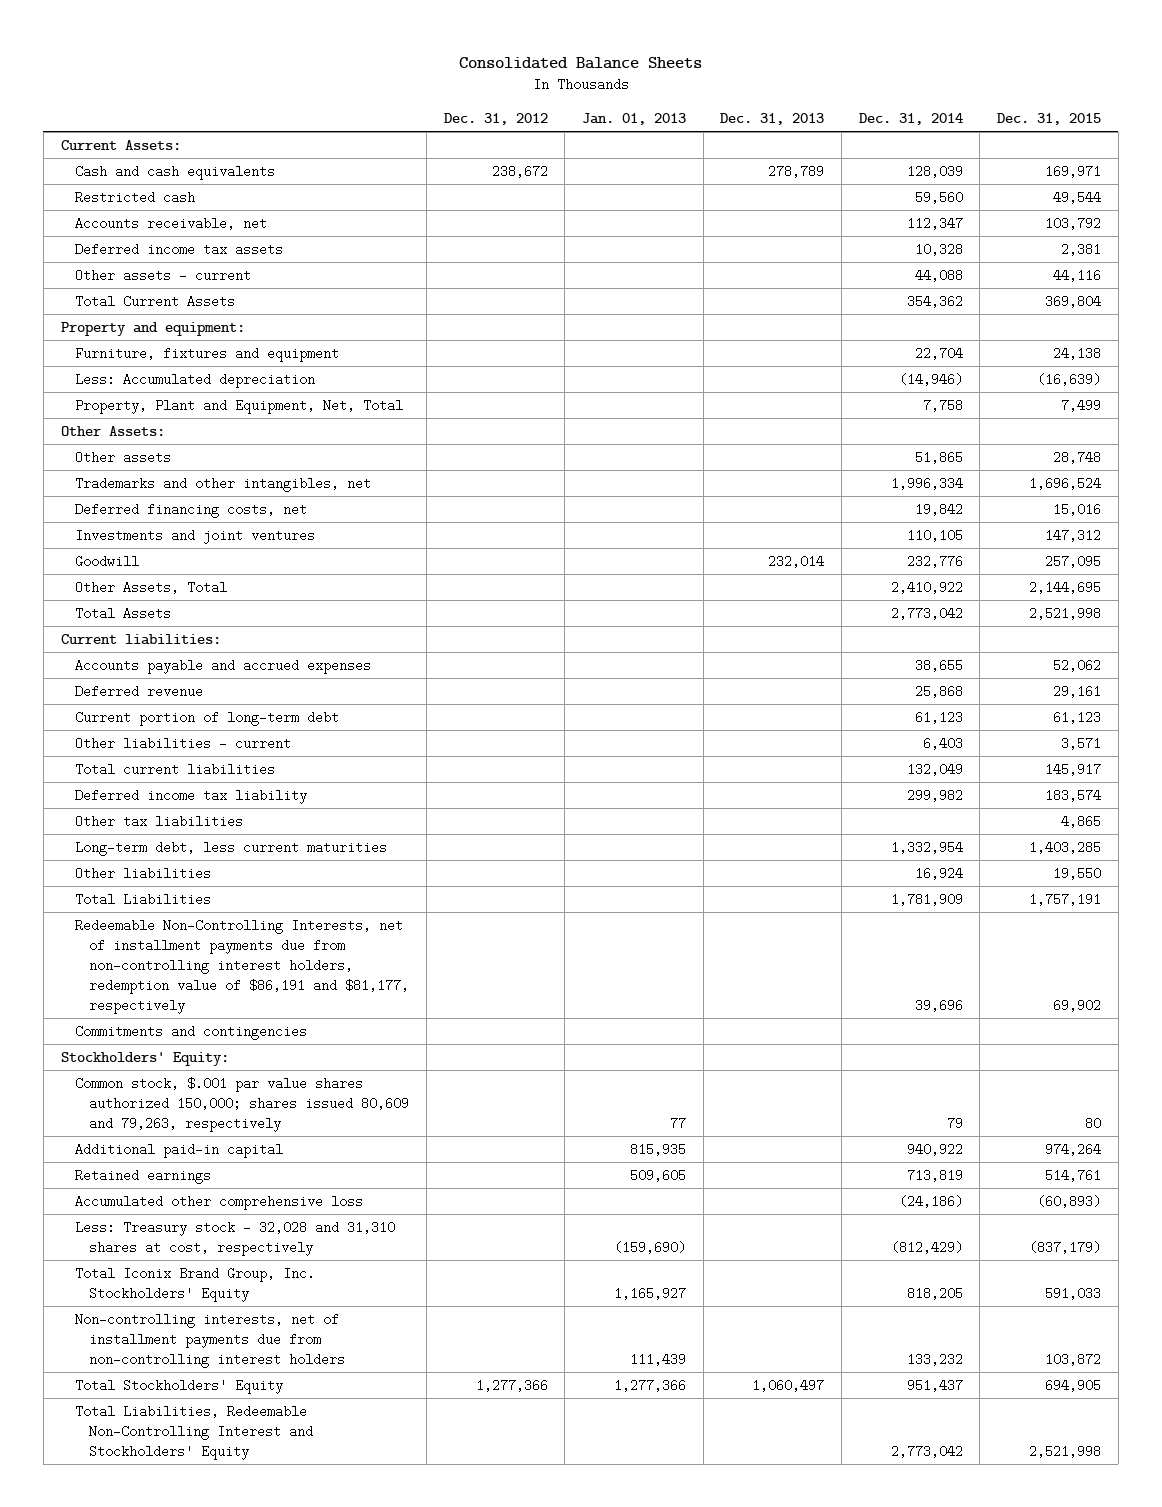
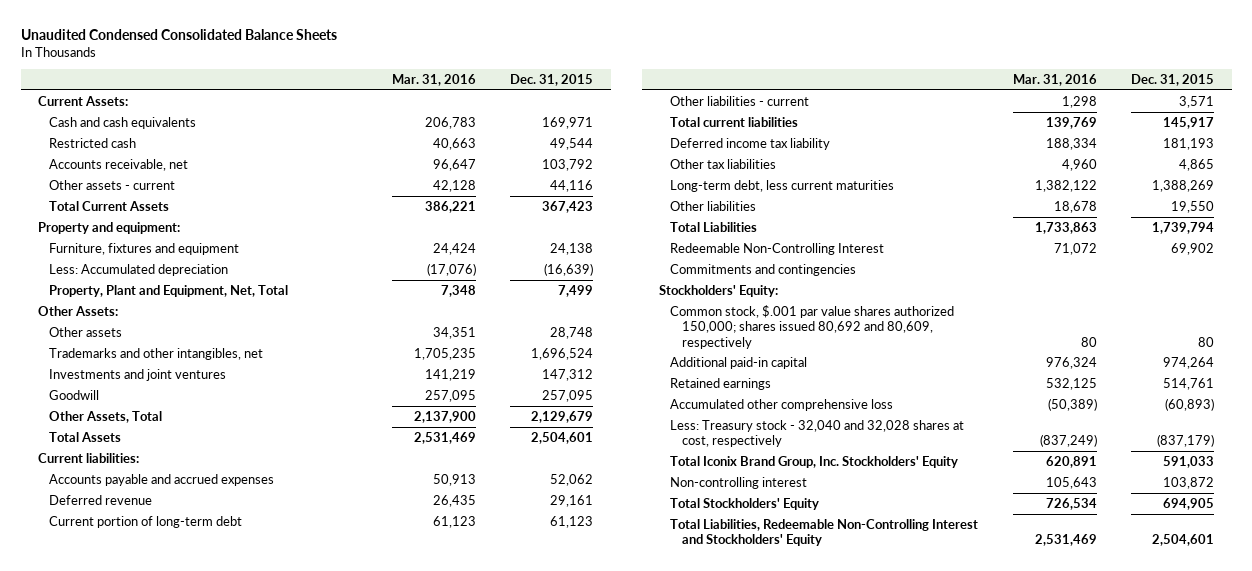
- Consolidated Balance Sheets
+ Unaudited Condensed Consolidated Balance Sheets
- | Dec. 31, 2012 | Jan. 01, 2013 | Dec. 31, 2013 | Dec. 31, 2014 | Dec. 31, 2015
+ | Mar. 31, 2016 | Dec. 31, 2015
- Deferred income tax assets | | | | 10,328 | 2,381
- Total Current Assets | | | | 354,362 | 369,804
+ Total Current Assets | 386,221 | 367,423
- Deferred financing costs, net | | | | 19,842 | 15,016
- Other Assets, Total | | | | 2,410,922 | 2,144,695
- Total Assets | | | | 2,773,042 | 2,521,998
+ Other Assets, Total | 2,137,900 | 2,129,679
+ Total Assets | 2,531,469 | 2,504,601
- Deferred income tax liability | | | | 299,982 | 183,574
+ Deferred income tax liability | 188,334 | 181,193
- Long-term debt, less current maturities | | | | 1,332,954 | 1,403,285
+ Long-term debt, less current maturities | 1,382,122 | 1,388,269
- Total Liabilities | | | | 1,781,909 | 1,757,191
- Redeemable Non-Controlling Interests, net of installment payments due from non-controlling interest holders, redemption value of $86,191 and $81,177, respectively | | | | 39,696 | 69,902
+ Total Liabilities | 1,733,863 | 1,739,794
+ Redeemable Non-Controlling Interest | 71,072 | 69,902
- Common stock, $.001 par value shares authorized 150,000; shares issued 80,609 and 79,263, respectively | | 77 | | 79 | 80
+ Common stock, $.001 par value shares authorized 150,000; shares issued 80,692 and 80,609, respectively | 80 | 80
- Less: Treasury stock - 32,028 and 31,310 shares at cost, respectively | | (159,690) | | (812,429) | (837,179)
+ Less: Treasury stock - 32,040 and 32,028 shares at cost, respectively | (837,249) | (837,179)
- Non-controlling interests, net of installment payments due from non-controlling interest holders | | 111,439 | | 133,232 | 103,872
+ Non-controlling interest | 105,643 | 103,872
- Total Liabilities, Redeemable Non-Controlling Interest and Stockholders' Equity | | | | 2,773,042 | 2,521,998
+ Total Liabilities, Redeemable Non-Controlling Interest and Stockholders' Equity | 2,531,469 | 2,504,601

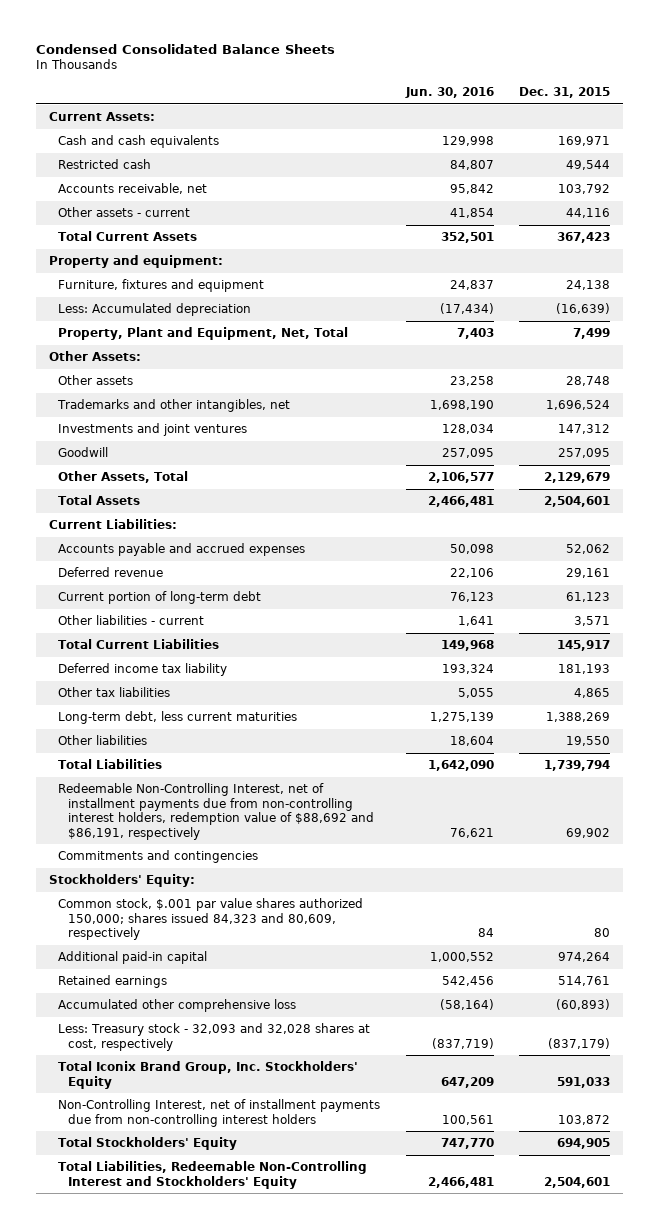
- Unaudited Condensed Consolidated Balance Sheets
+ Condensed Consolidated Balance Sheets
- | Mar. 31, 2016 | Dec. 31, 2015
+ | Jun. 30, 2016 | Dec. 31, 2015
- Current liabilities:
+ Current Liabilities:
- Total current liabilities | 139,769 | 145,917
+ Total Current Liabilities | 149,968 | 145,917
- Redeemable Non-Controlling Interest | 71,072 | 69,902
+ Redeemable Non-Controlling Interest, net of installment payments due from non-controlling interest holders, redemption value of $88,692 and $86,191, respectively | 76,621 | 69,902
- Common stock, $.001 par value shares authorized 150,000; shares issued 80,692 and 80,609, respectively | 80 | 80
+ Common stock, $.001 par value shares authorized 150,000; shares issued 84,323 and 80,609, respectively | 84 | 80
- Less: Treasury stock - 32,040 and 32,028 shares at cost, respectively | (837,249) | (837,179)
+ Less: Treasury stock - 32,093 and 32,028 shares at cost, respectively | (837,719) | (837,179)
- Non-controlling interest | 105,643 | 103,872
+ Non-Controlling Interest, net of installment payments due from non-controlling interest holders | 100,561 | 103,872

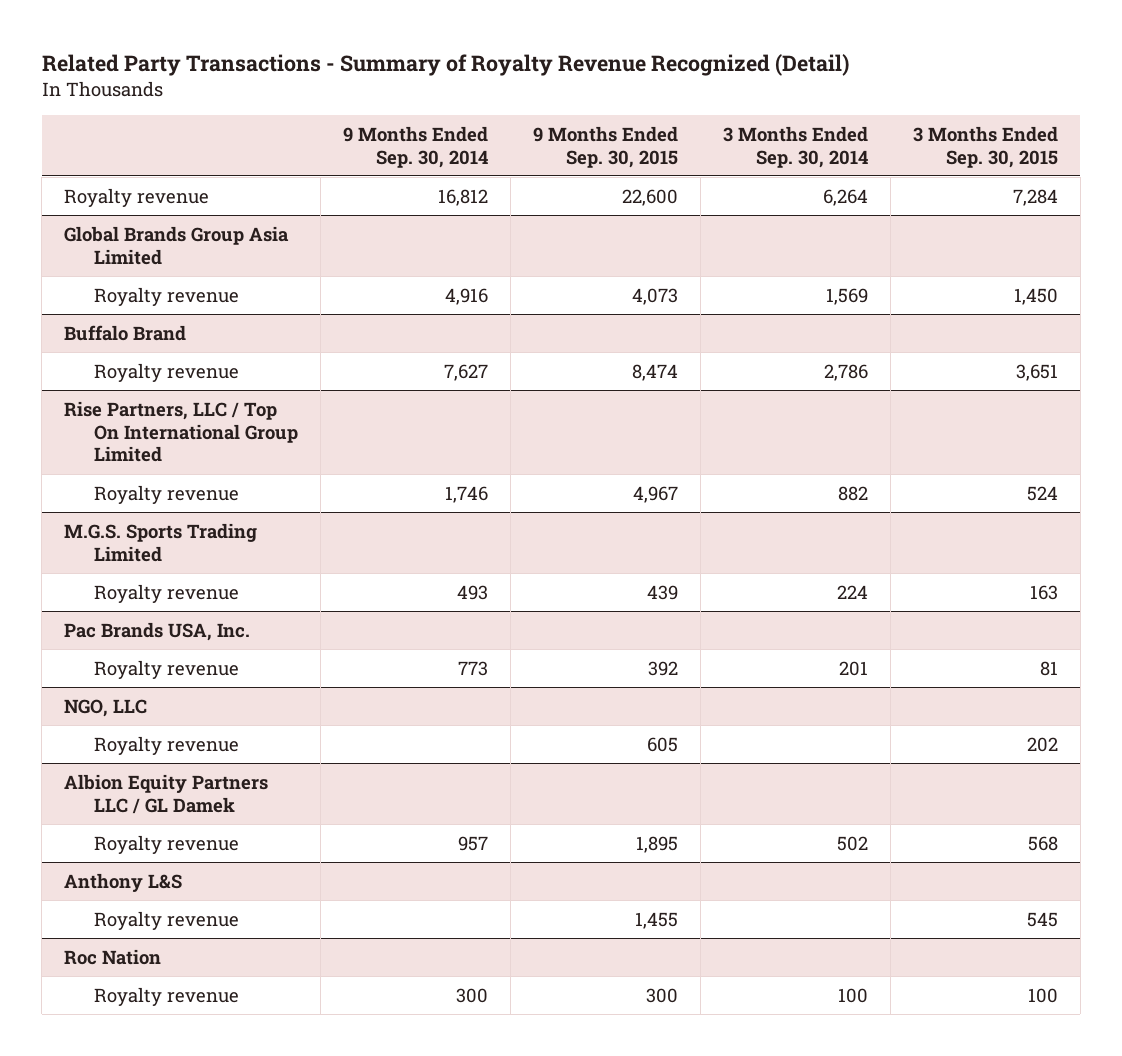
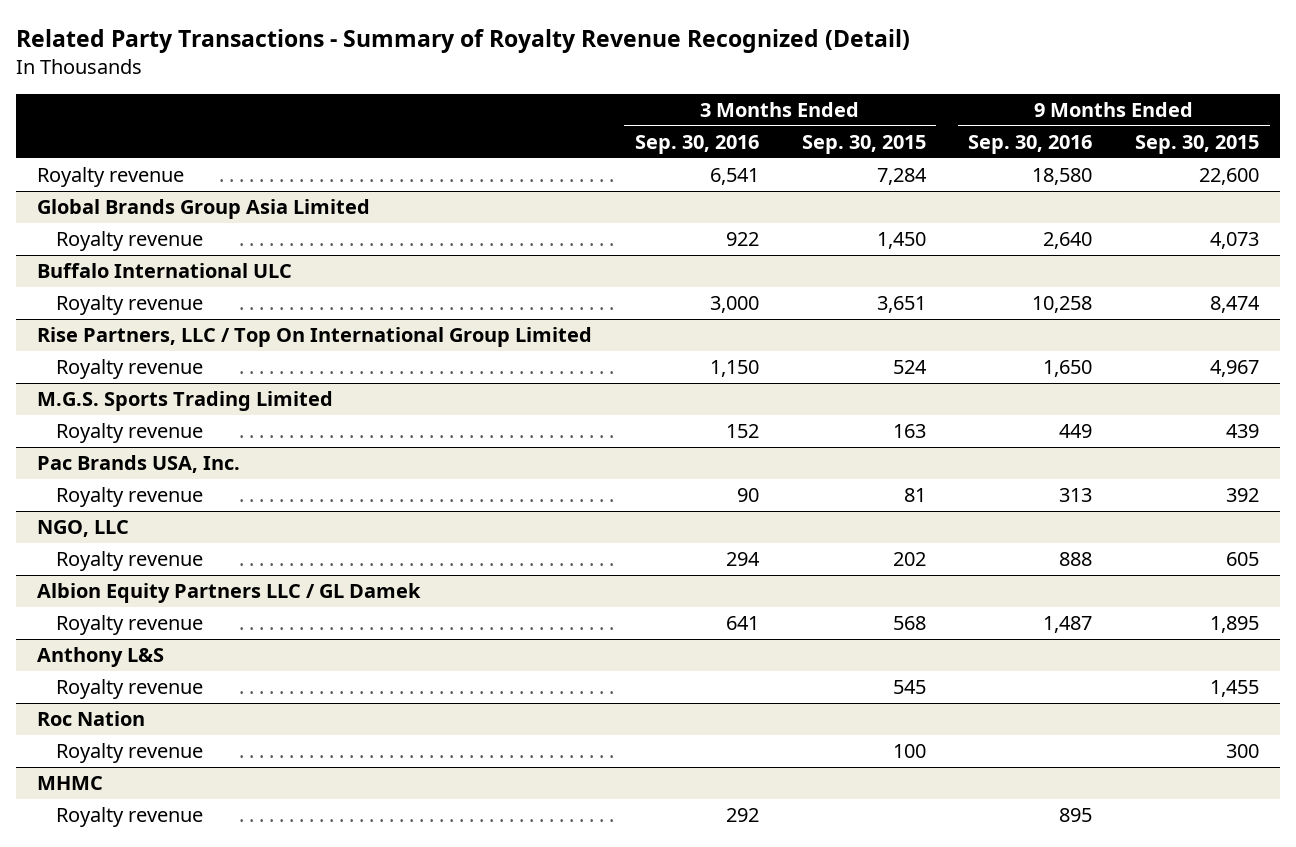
- | 9 Months Ended Sep. 30, 2014 | 9 Months Ended Sep. 30, 2015 | 3 Months Ended Sep. 30, 2014 | 3 Months Ended Sep. 30, 2015
+ | 3 Months Ended Sep. 30, 2016 | 3 Months Ended Sep. 30, 2015 | 9 Months Ended Sep. 30, 2016 | 9 Months Ended Sep. 30, 2015
- Buffalo Brand
+ Buffalo International ULC
+ MHMC
+ Royalty revenue | 292 | | 895 |

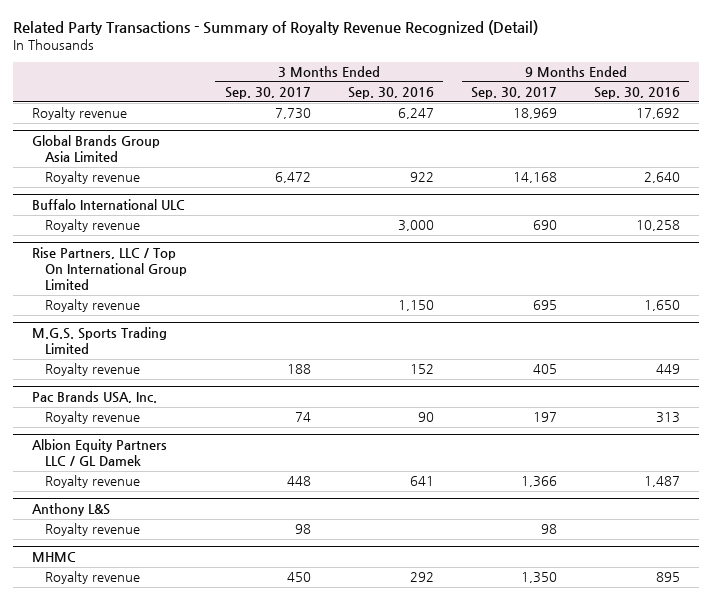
- | 3 Months Ended Sep. 30, 2016 | 3 Months Ended Sep. 30, 2015 | 9 Months Ended Sep. 30, 2016 | 9 Months Ended Sep. 30, 2015
+ | 3 Months Ended Sep. 30, 2017 | 3 Months Ended Sep. 30, 2016 | 9 Months Ended Sep. 30, 2017 | 9 Months Ended Sep. 30, 2016
- Royalty revenue | 6,541 | 7,284 | 18,580 | 22,600
+ Royalty revenue | 7,730 | 6,247 | 18,969 | 17,692
- NGO, LLC
- Royalty revenue | 294 | 202 | 888 | 605
- Roc Nation
- Royalty revenue | | 100 | | 300

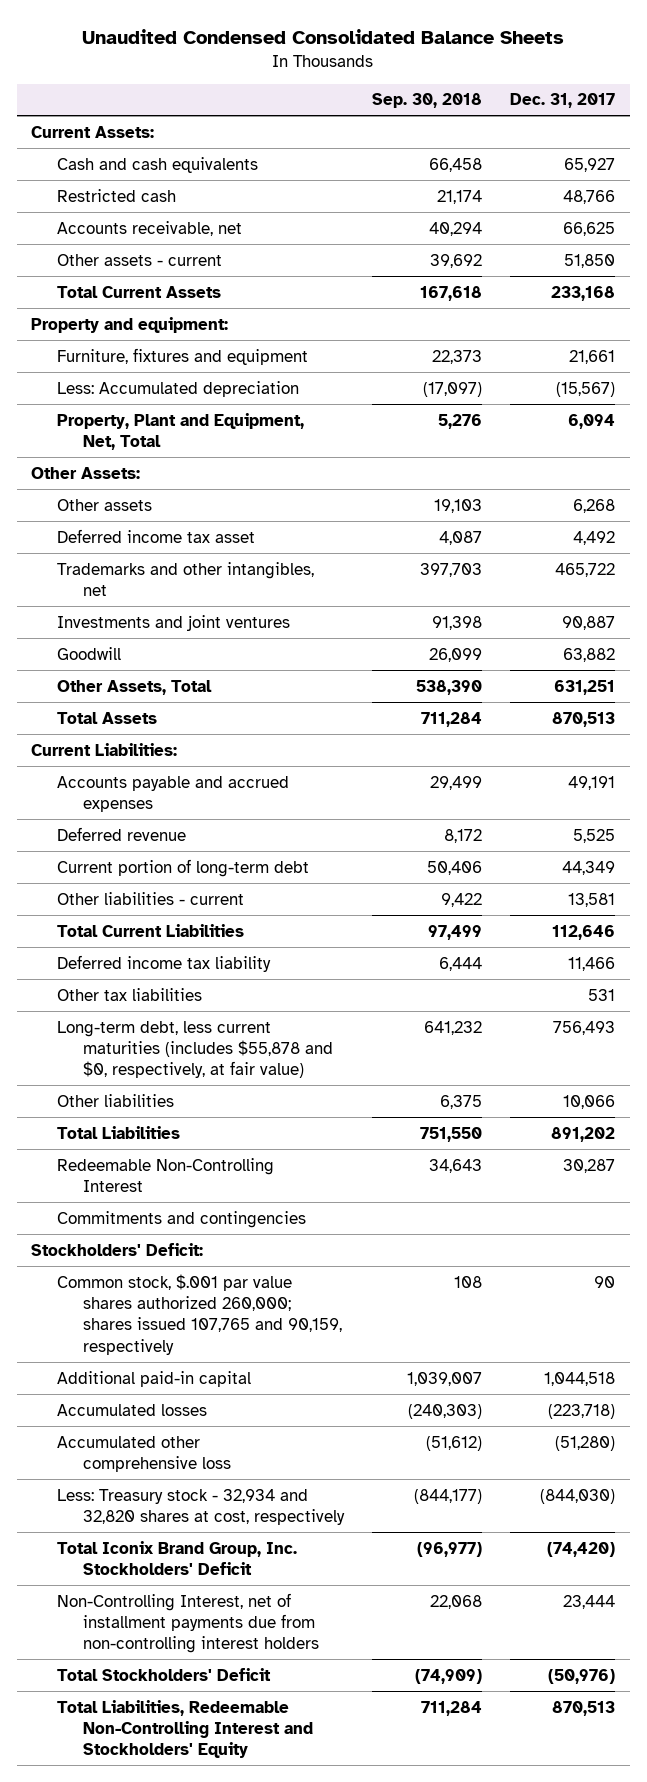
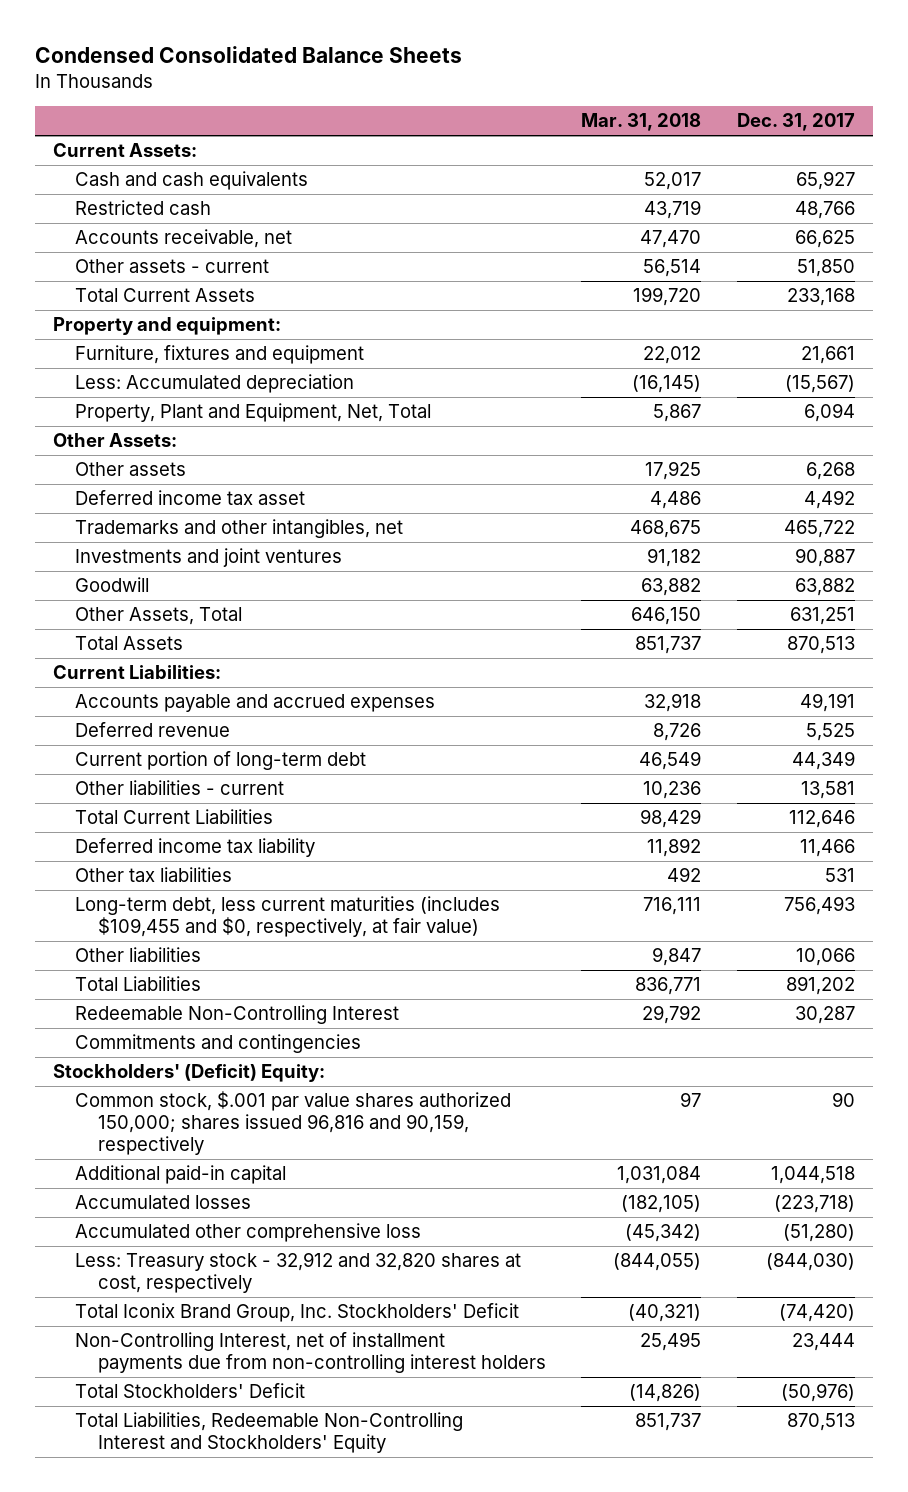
- Unaudited Condensed Consolidated Balance Sheets
+ Condensed Consolidated Balance Sheets
- | Sep. 30, 2018 | Dec. 31, 2017
+ | Mar. 31, 2018 | Dec. 31, 2017
- Long-term debt, less current maturities (includes $55,878 and $0, respectively, at fair value) | 641,232 | 756,493
+ Long-term debt, less current maturities (includes $109,455 and $0, respectively, at fair value) | 716,111 | 756,493
- Stockholders' Deficit:
- Common stock, $.001 par value shares authorized 260,000; shares issued 107,765 and 90,159, respectively | 108 | 90
+ Stockholders' (Deficit) Equity:
+ Common stock, $.001 par value shares authorized 150,000; shares issued 96,816 and 90,159, respectively | 97 | 90
- Less: Treasury stock - 32,934 and 32,820 shares at cost, respectively | (844,177) | (844,030)
+ Less: Treasury stock - 32,912 and 32,820 shares at cost, respectively | (844,055) | (844,030)

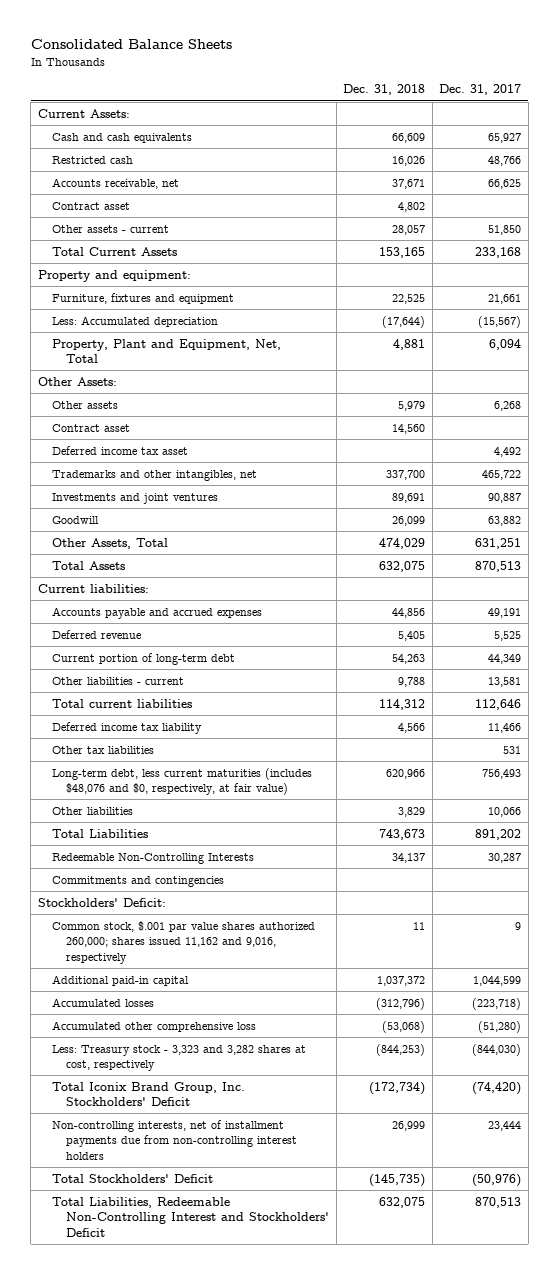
- Condensed Consolidated Balance Sheets
+ Consolidated Balance Sheets
- | Mar. 31, 2018 | Dec. 31, 2017
+ | Dec. 31, 2018 | Dec. 31, 2017
+ Contract asset | 4,802 |
+ Contract asset | 14,560 |
- Current Liabilities:
+ Current liabilities:
- Total Current Liabilities | 98,429 | 112,646
+ Total current liabilities | 114,312 | 112,646
- Long-term debt, less current maturities (includes $109,455 and $0, respectively, at fair value) | 716,111 | 756,493
+ Long-term debt, less current maturities (includes $48,076 and $0, respectively, at fair value) | 620,966 | 756,493
- Redeemable Non-Controlling Interest | 29,792 | 30,287
+ Redeemable Non-Controlling Interests | 34,137 | 30,287
- Stockholders' (Deficit) Equity:
- Common stock, $.001 par value shares authorized 150,000; shares issued 96,816 and 90,159, respectively | 97 | 90
- Additional paid-in capital | 1,031,084 | 1,044,518
+ Stockholders' Deficit:
+ Common stock, $.001 par value shares authorized 260,000; shares issued 11,162 and 9,016, respectively | 11 | 9
+ Additional paid-in capital | 1,037,372 | 1,044,599
- Less: Treasury stock - 32,912 and 32,820 shares at cost, respectively | (844,055) | (844,030)
+ Less: Treasury stock - 3,323 and 3,282 shares at cost, respectively | (844,253) | (844,030)
- Non-Controlling Interest, net of installment payments due from non-controlling interest holders | 25,495 | 23,444
+ Non-controlling interests, net of installment payments due from non-controlling interest holders | 26,999 | 23,444
- Total Liabilities, Redeemable Non-Controlling Interest and Stockholders' Equity | 851,737 | 870,513
+ Total Liabilities, Redeemable Non-Controlling Interest and Stockholders' Deficit | 632,075 | 870,513

